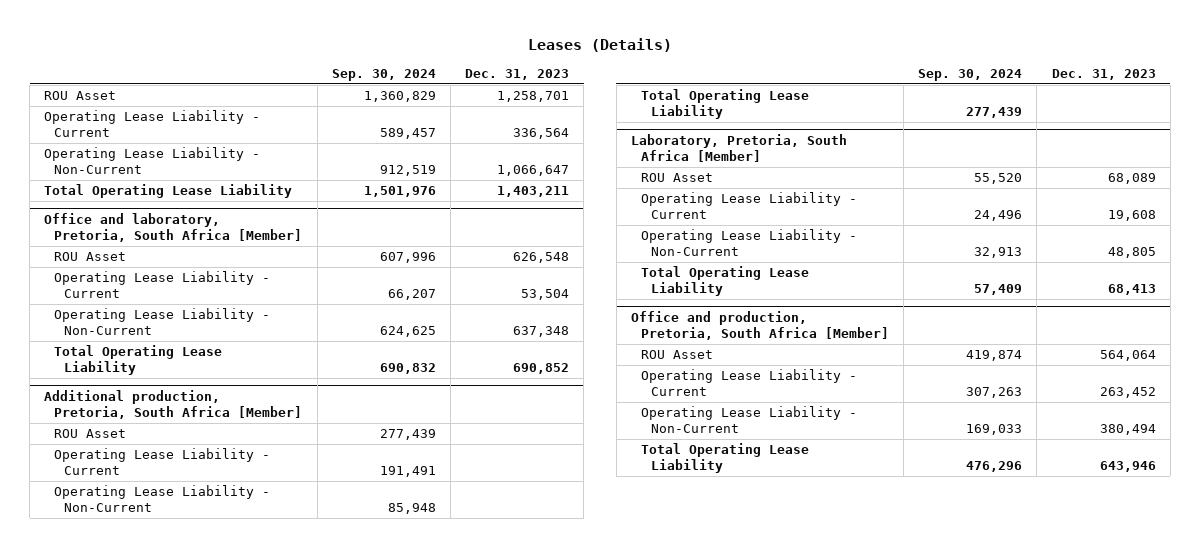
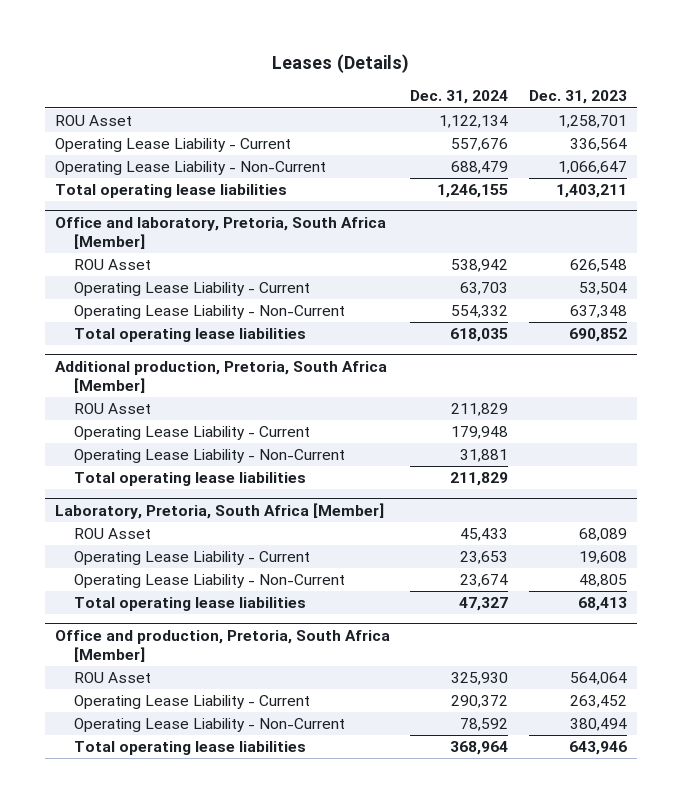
- | Sep. 30, 2024 | Dec. 31, 2023
+ | Dec. 31, 2024 | Dec. 31, 2023
- Total Operating Lease Liability | 1,501,976 | 1,403,211
+ Total operating lease liabilities | 1,246,155 | 1,403,211
@ Office and laboratory, Pretoria, South Africa [Member]
- Total Operating Lease Liability | 690,832 | 690,852
+ Total operating lease liabilities | 618,035 | 690,852
@ Additional production, Pretoria, South Africa [Member]
- Total Operating Lease Liability | 277,439 |
+ Total operating lease liabilities | 211,829 |
@ Laboratory, Pretoria, South Africa [Member]
- Total Operating Lease Liability | 57,409 | 68,413
+ Total operating lease liabilities | 47,327 | 68,413
@ Office and production, Pretoria, South Africa [Member]
- Total Operating Lease Liability | 476,296 | 643,946
+ Total operating lease liabilities | 368,964 | 643,946

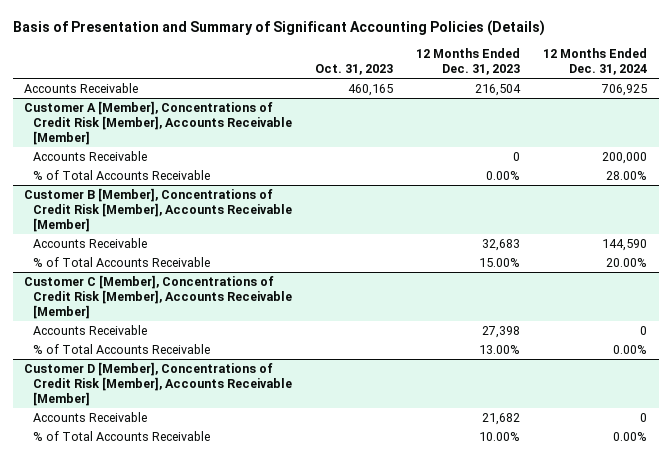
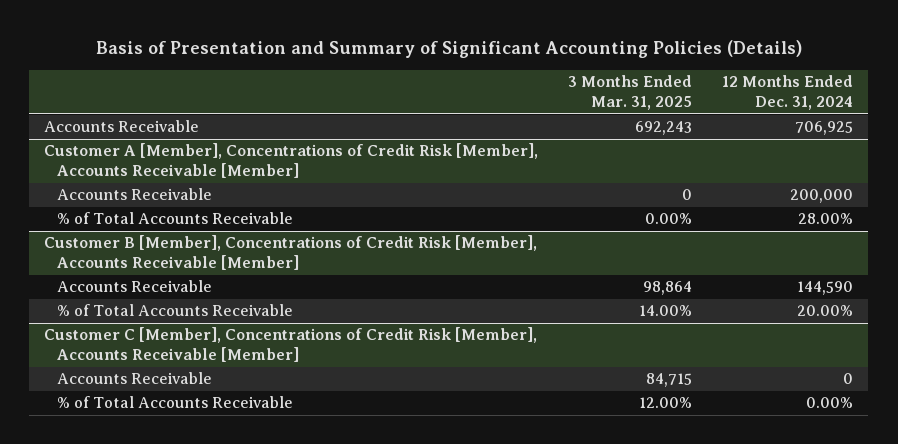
- | Oct. 31, 2023 | 12 Months Ended Dec. 31, 2023 | 12 Months Ended Dec. 31, 2024
+ | 3 Months Ended Mar. 31, 2025 | 12 Months Ended Dec. 31, 2024
- Customer D [Member], Concentrations of Credit Risk [Member], Accounts Receivable [Member]
- Accounts Receivable | | 21,682 | 0
- % of Total Accounts Receivable | | 10.00% | 0.00%

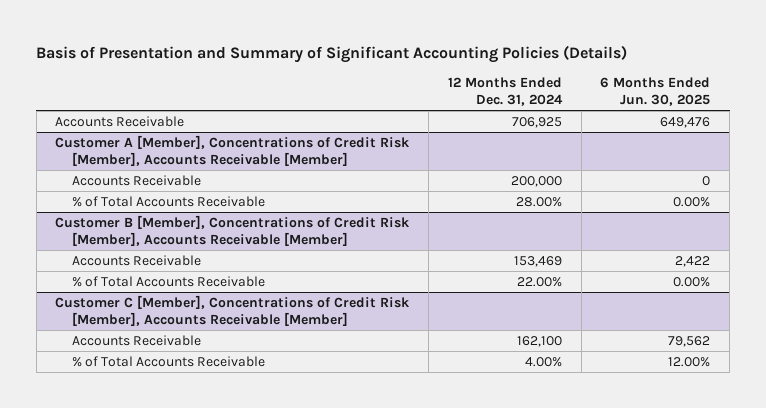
- | 3 Months Ended Mar. 31, 2025 | 12 Months Ended Dec. 31, 2024
+ | 12 Months Ended Dec. 31, 2024 | 6 Months Ended Jun. 30, 2025
@ Customer B [Member], Concentrations of Credit Risk [Member], Accounts Receivable [Member]
- Accounts Receivable | 98,864 | 144,590
- % of Total Accounts Receivable | 14.00% | 20.00%
+ Accounts Receivable | 153,469 | 2,422
+ % of Total Accounts Receivable | 22.00% | 0.00%
@ Customer C [Member], Concentrations of Credit Risk [Member], Accounts Receivable [Member]
- Accounts Receivable | 84,715 | 0
- % of Total Accounts Receivable | 12.00% | 0.00%
+ Accounts Receivable | 162,100 | 79,562
+ % of Total Accounts Receivable | 4.00% | 12.00%

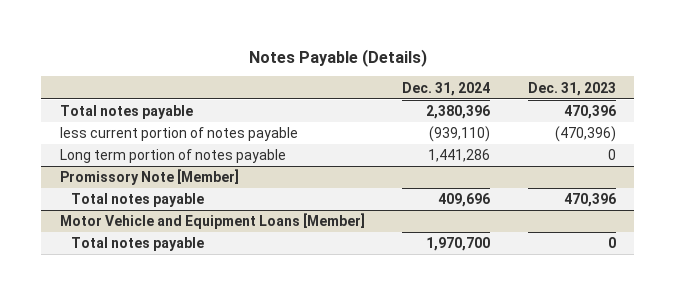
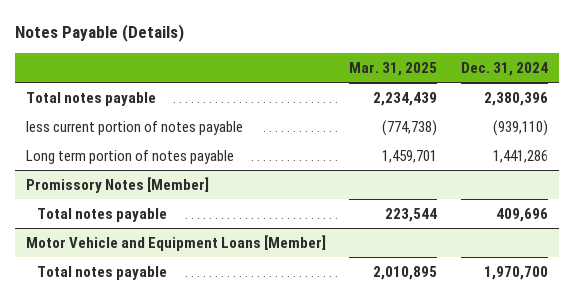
- | Dec. 31, 2024 | Dec. 31, 2023
+ | Mar. 31, 2025 | Dec. 31, 2024
- Promissory Note [Member]
+ Promissory Notes [Member]

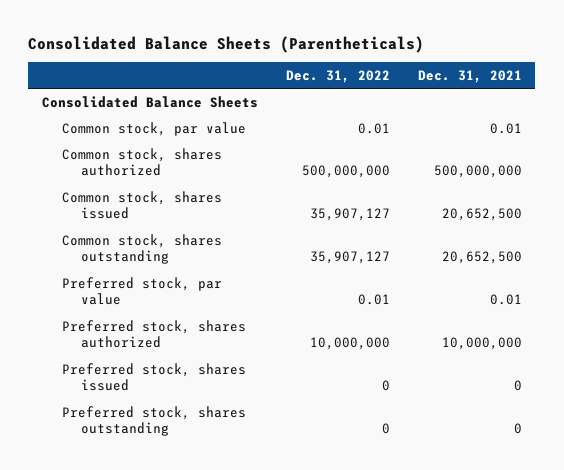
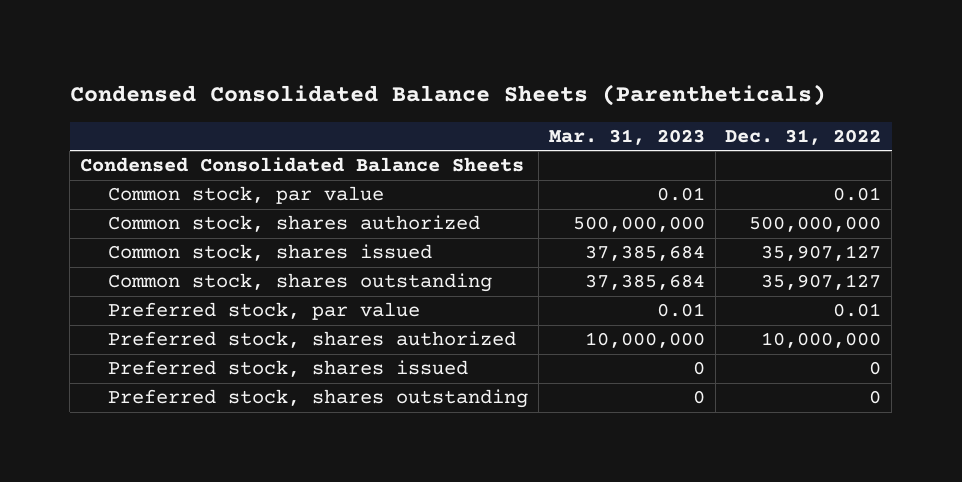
- Consolidated Balance Sheets (Parentheticals)
+ Condensed Consolidated Balance Sheets (Parentheticals)
- | Dec. 31, 2022 | Dec. 31, 2021
+ | Mar. 31, 2023 | Dec. 31, 2022
- Consolidated Balance Sheets
+ Condensed Consolidated Balance Sheets

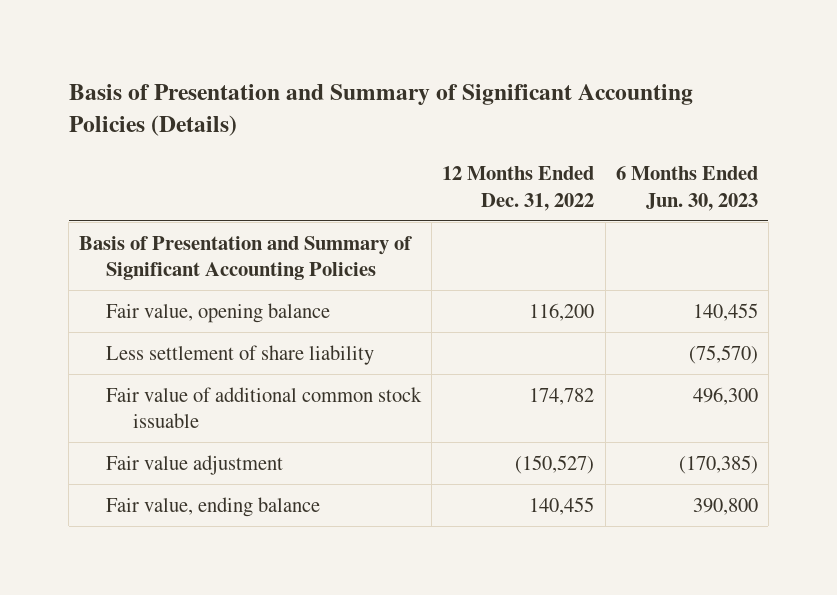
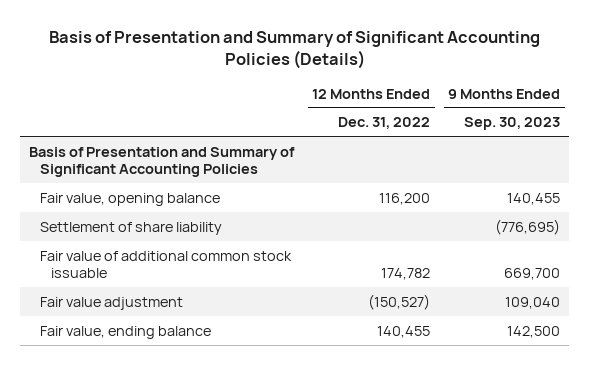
- | 12 Months Ended Dec. 31, 2022 | 6 Months Ended Jun. 30, 2023
+ | 12 Months Ended Dec. 31, 2022 | 9 Months Ended Sep. 30, 2023
- Less settlement of share liability | | (75,570)
+ Settlement of share liability | | (776,695)

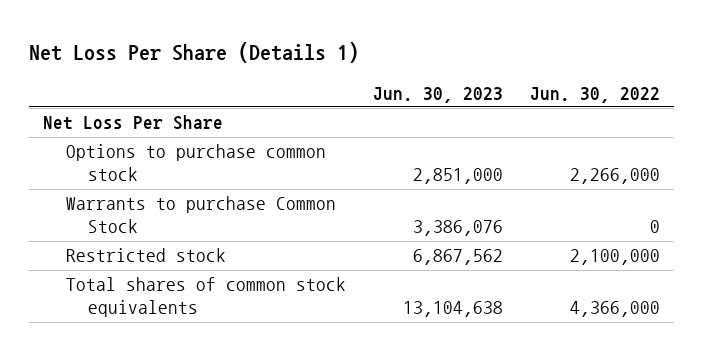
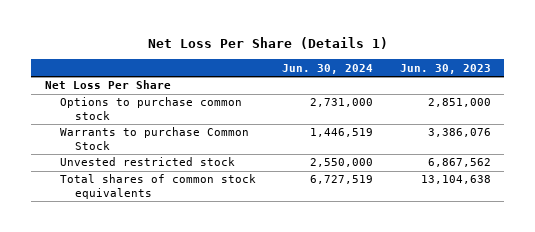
- | Jun. 30, 2023 | Jun. 30, 2022
+ | Jun. 30, 2024 | Jun. 30, 2023
- Restricted stock | 6,867,562 | 2,100,000
+ Unvested restricted stock | 2,550,000 | 6,867,562

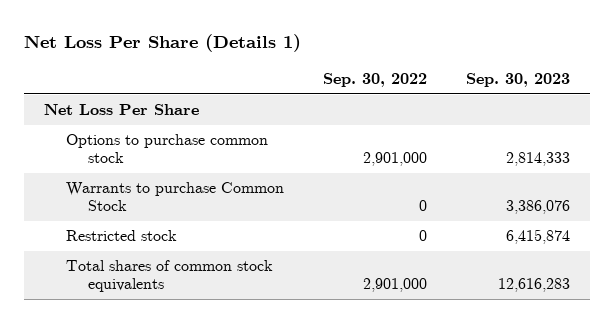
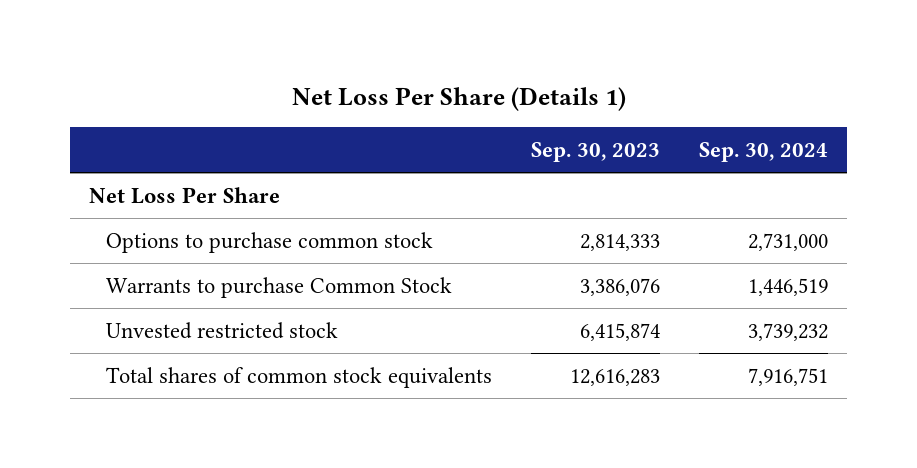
- | Sep. 30, 2022 | Sep. 30, 2023
+ | Sep. 30, 2023 | Sep. 30, 2024
- Restricted stock | 0 | 6,415,874
+ Unvested restricted stock | 6,415,874 | 3,739,232

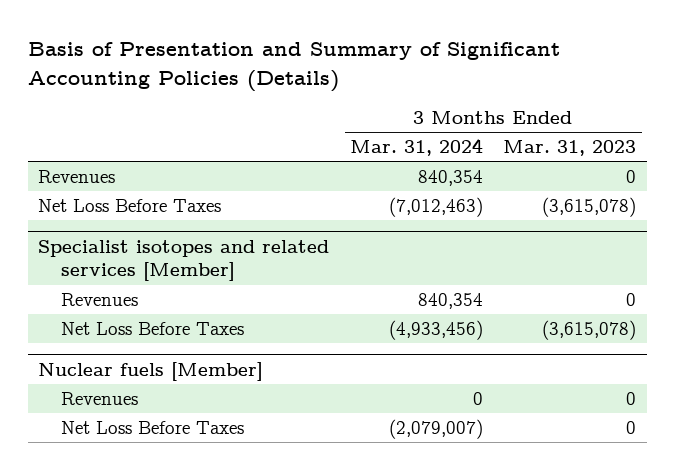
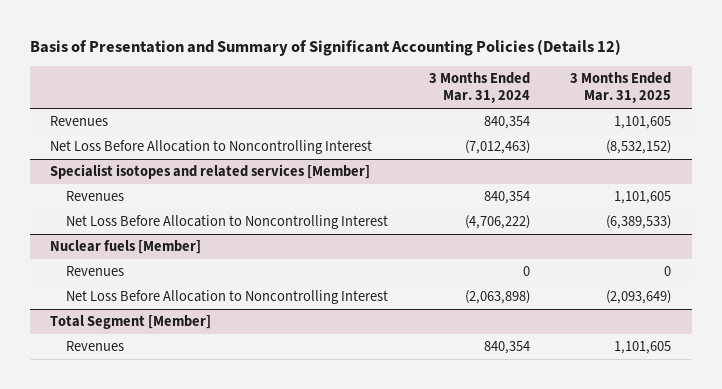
- Basis of Presentation and Summary of Significant Accounting Policies (Details)
+ Basis of Presentation and Summary of Significant Accounting Policies (Details 12)
- | 3 Months Ended Mar. 31, 2024 | 3 Months Ended Mar. 31, 2023
+ | 3 Months Ended Mar. 31, 2024 | 3 Months Ended Mar. 31, 2025
- Net Loss Before Taxes | (7,012,463) | (3,615,078)
+ Net Loss Before Allocation to Noncontrolling Interest | (7,012,463) | (8,532,152)
@ Specialist isotopes and related services [Member]
- Net Loss Before Taxes | (4,933,456) | (3,615,078)
+ Net Loss Before Allocation to Noncontrolling Interest | (4,706,222) | (6,389,533)
@ Nuclear fuels [Member]
- Net Loss Before Taxes | (2,079,007) | 0
+ Net Loss Before Allocation to Noncontrolling Interest | (2,063,898) | (2,093,649)
+ Total Segment [Member]
+ Revenues | 840,354 | 1,101,605

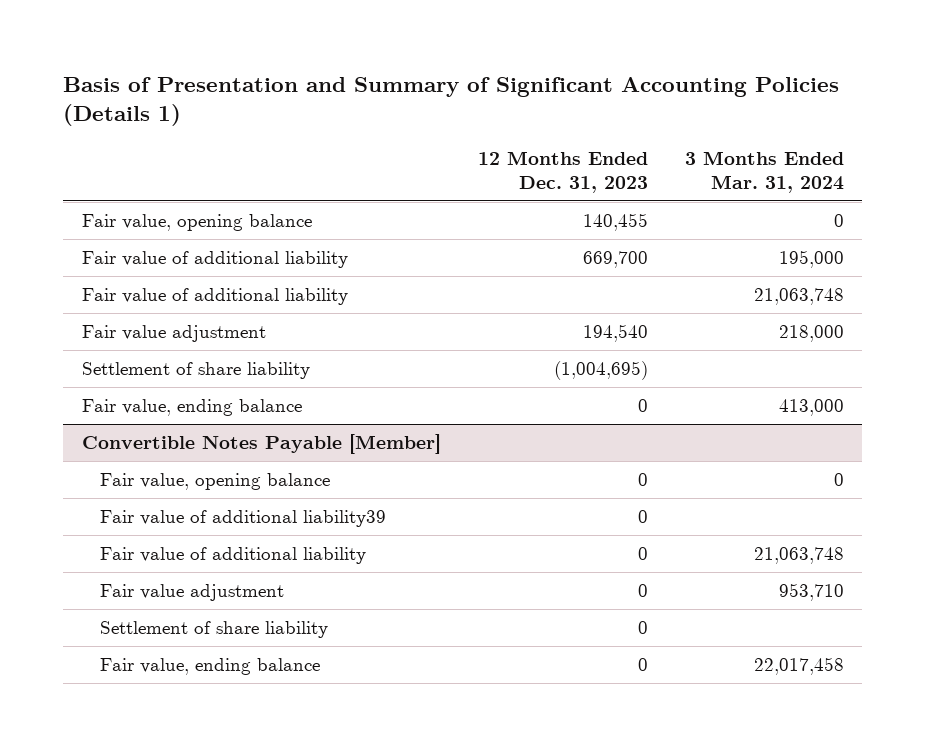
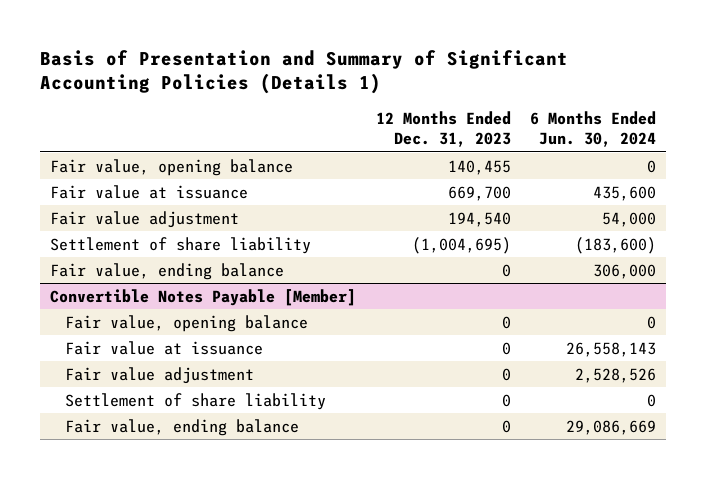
- | 12 Months Ended Dec. 31, 2023 | 3 Months Ended Mar. 31, 2024
+ | 12 Months Ended Dec. 31, 2023 | 6 Months Ended Jun. 30, 2024
- Fair value of additional liability | 669,700 | 195,000
- Fair value of additional liability | | 21,063,748
+ Fair value at issuance | 669,700 | 435,600
@ Convertible Notes Payable [Member]
- Fair value of additional liability39 | 0 |
- Fair value of additional liability | 0 | 21,063,748
+ Fair value at issuance | 0 | 26,558,143

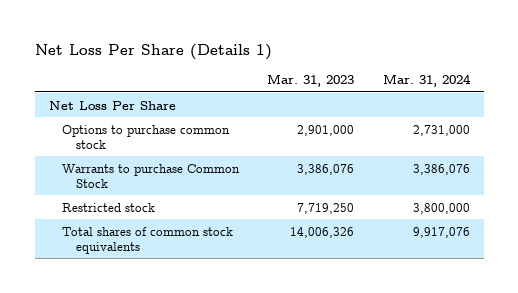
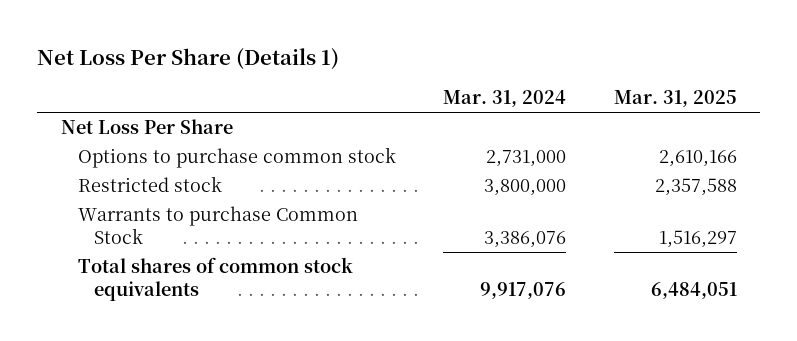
- | Mar. 31, 2023 | Mar. 31, 2024
+ | Mar. 31, 2024 | Mar. 31, 2025
moved down: Warrants to purchase Common Stock | 3,386,076 | 1,516,297

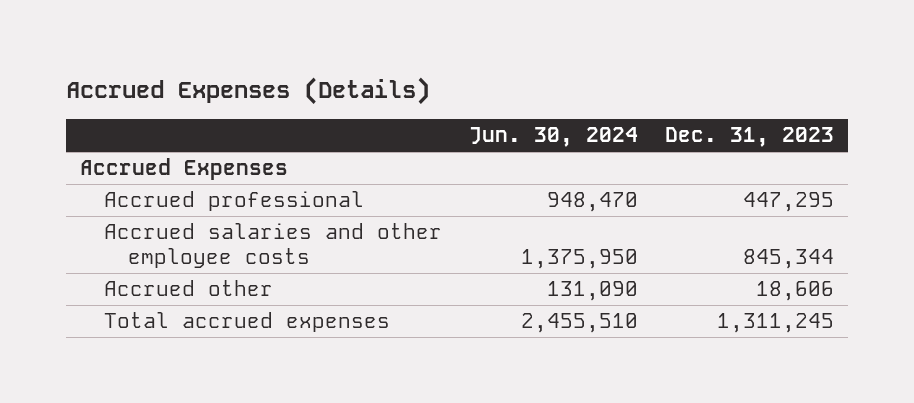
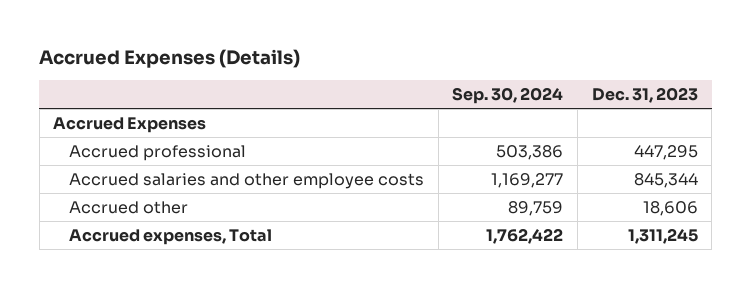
- | Jun. 30, 2024 | Dec. 31, 2023
+ | Sep. 30, 2024 | Dec. 31, 2023
- Total accrued expenses | 2,455,510 | 1,311,245
+ Accrued expenses, Total | 1,762,422 | 1,311,245

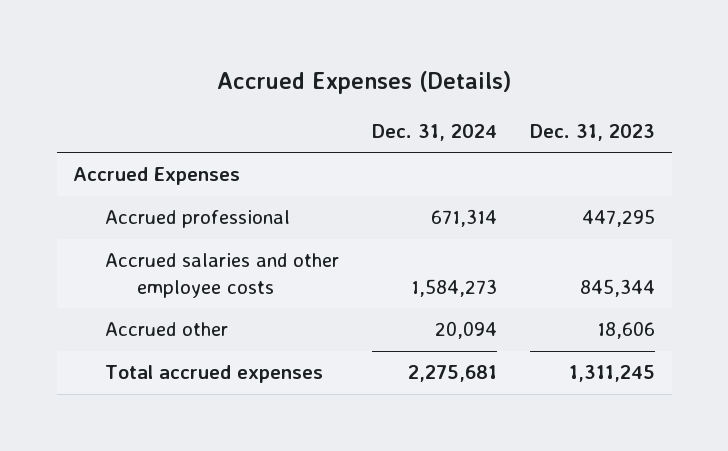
- | Sep. 30, 2024 | Dec. 31, 2023
+ | Dec. 31, 2024 | Dec. 31, 2023
- Accrued expenses, Total | 1,762,422 | 1,311,245
+ Total accrued expenses | 2,275,681 | 1,311,245

